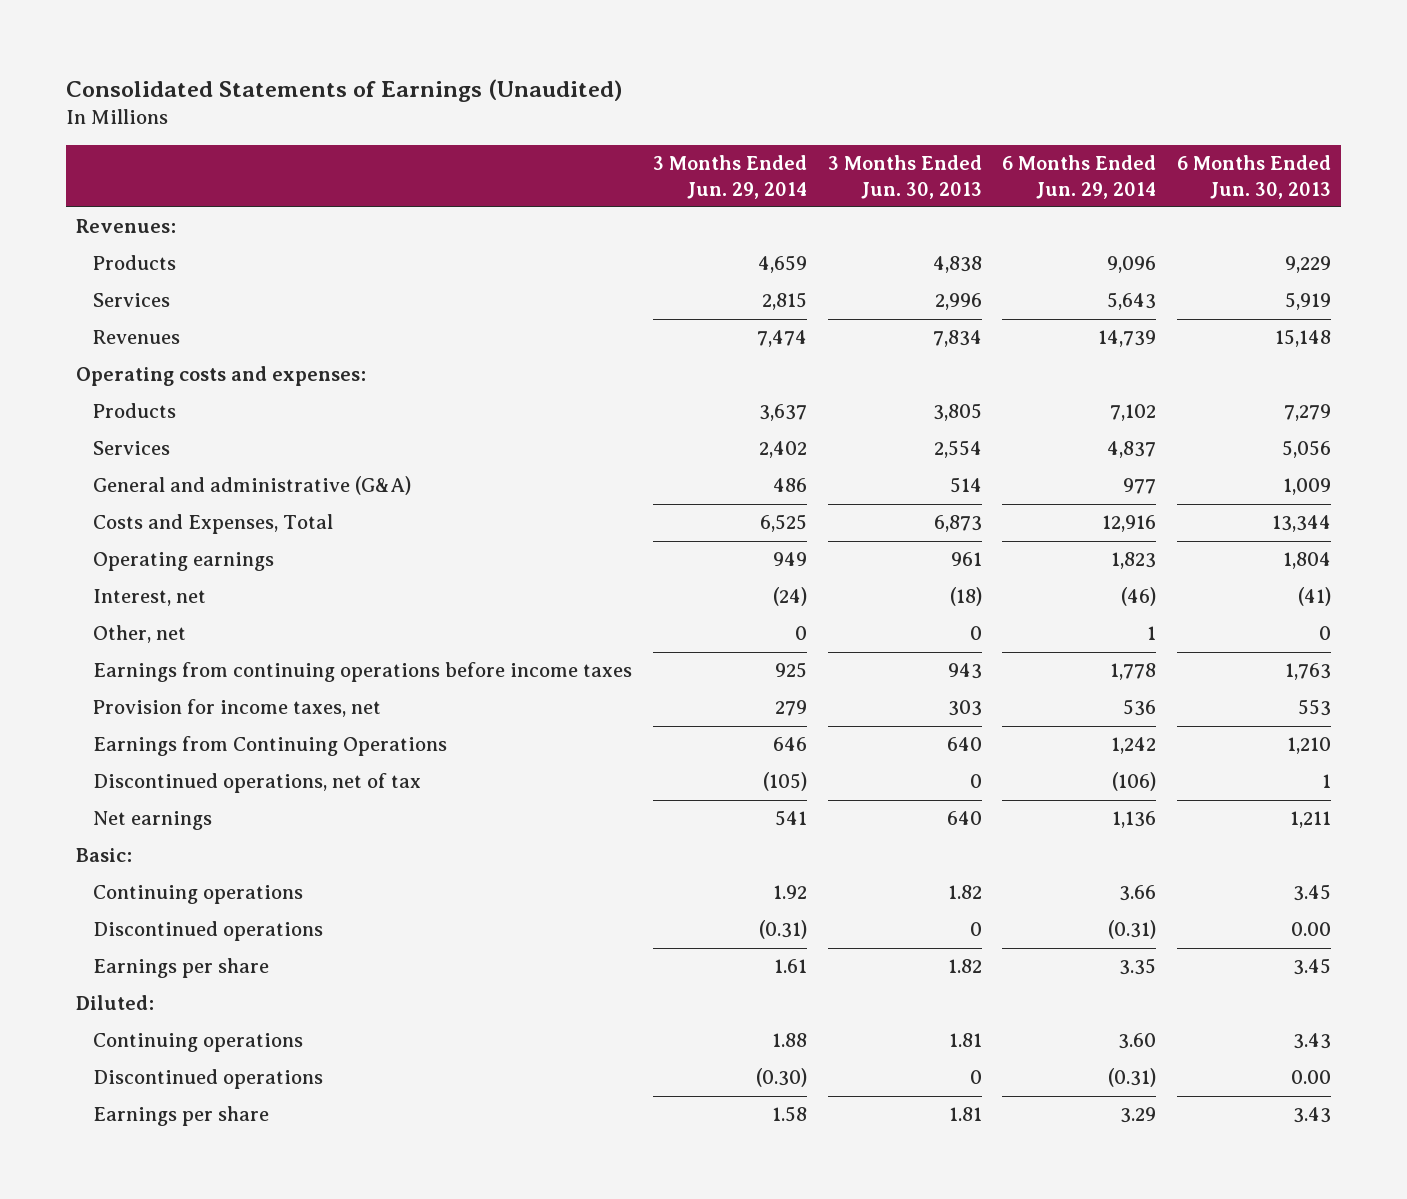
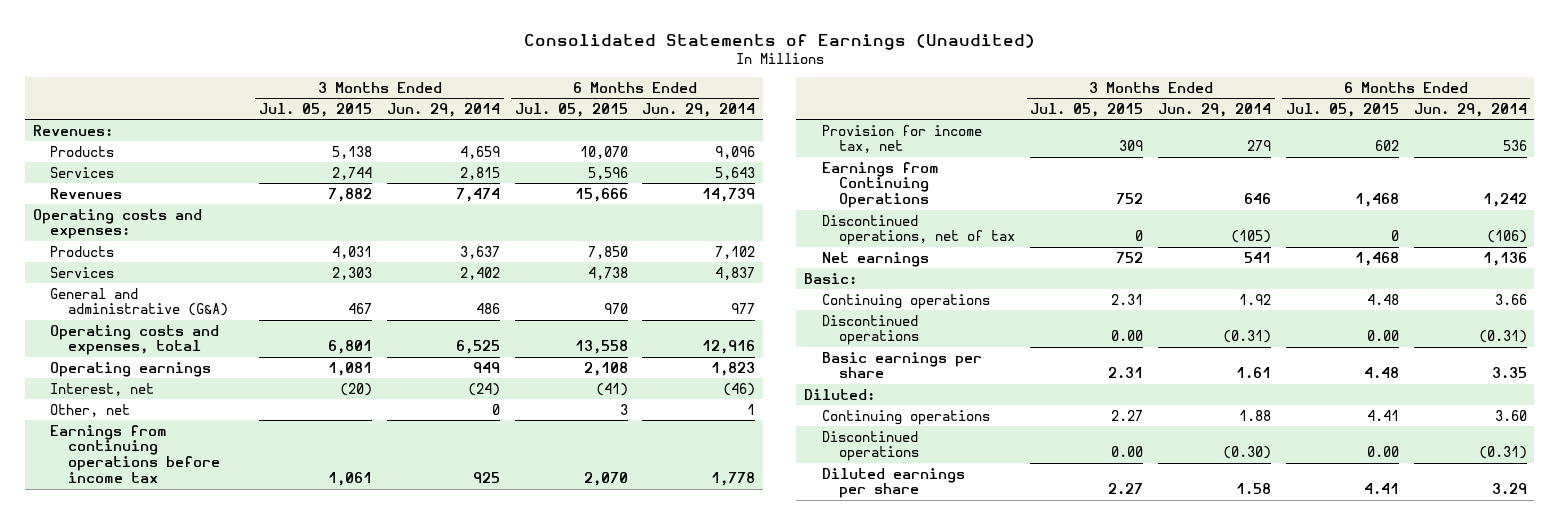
- | 3 Months Ended Jun. 29, 2014 | 3 Months Ended Jun. 30, 2013 | 6 Months Ended Jun. 29, 2014 | 6 Months Ended Jun. 30, 2013
+ | 3 Months Ended Jul. 05, 2015 | 3 Months Ended Jun. 29, 2014 | 6 Months Ended Jul. 05, 2015 | 6 Months Ended Jun. 29, 2014
- Costs and Expenses, Total | 6,525 | 6,873 | 12,916 | 13,344
+ Operating costs and expenses, total | 6,801 | 6,525 | 13,558 | 12,916
- Earnings from continuing operations before income taxes | 925 | 943 | 1,778 | 1,763
- Provision for income taxes, net | 279 | 303 | 536 | 553
+ Earnings from continuing operations before income tax | 1,061 | 925 | 2,070 | 1,778
+ Provision for income tax, net | 309 | 279 | 602 | 536
- Earnings per share | 1.61 | 1.82 | 3.35 | 3.45
+ Basic earnings per share | 2.31 | 1.61 | 4.48 | 3.35
- Earnings per share | 1.58 | 1.81 | 3.29 | 3.43
+ Diluted earnings per share | 2.27 | 1.58 | 4.41 | 3.29

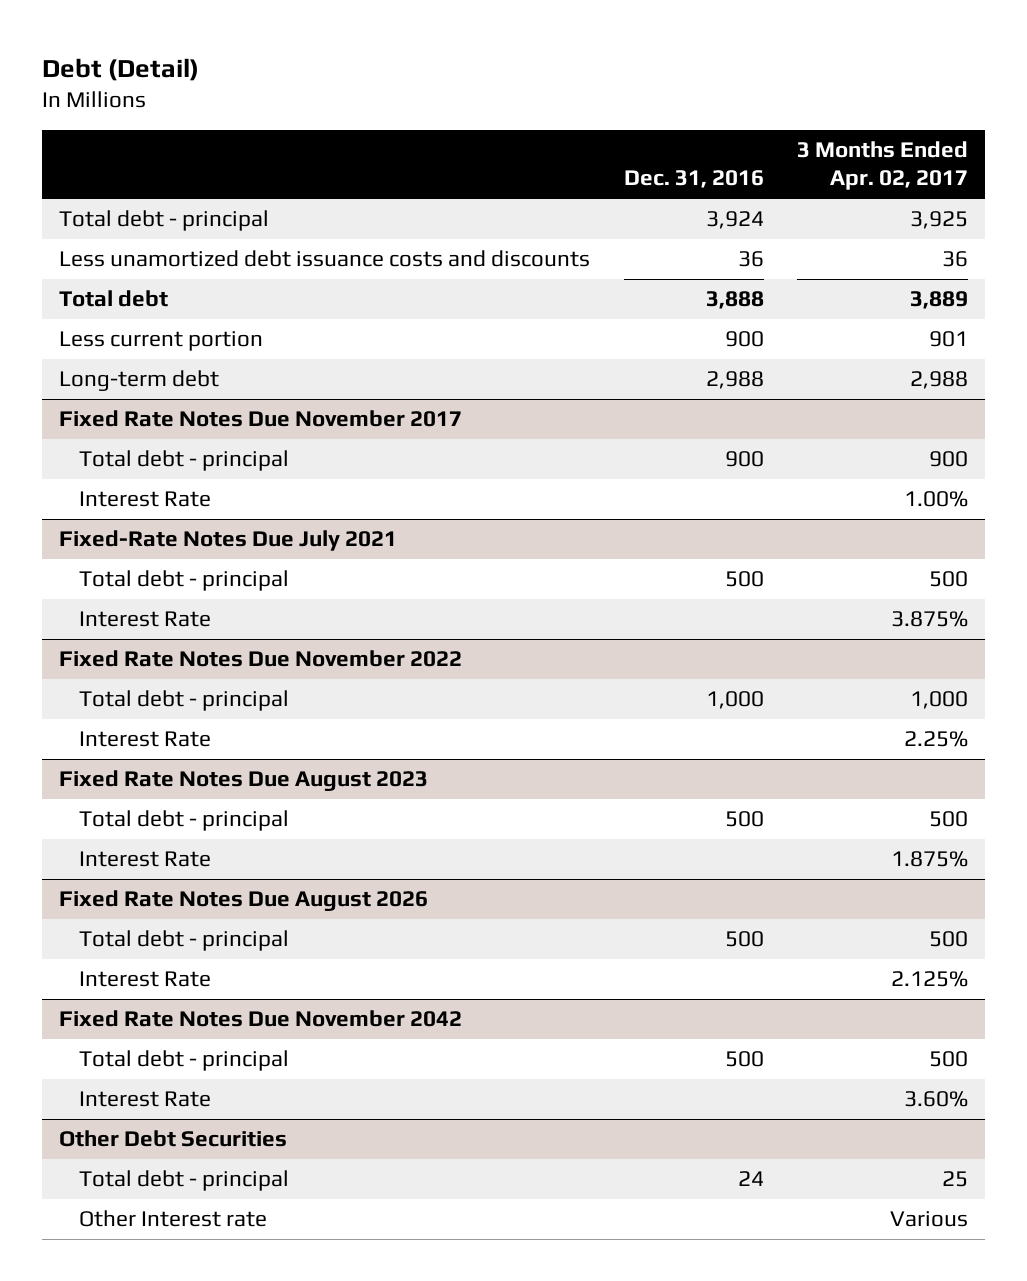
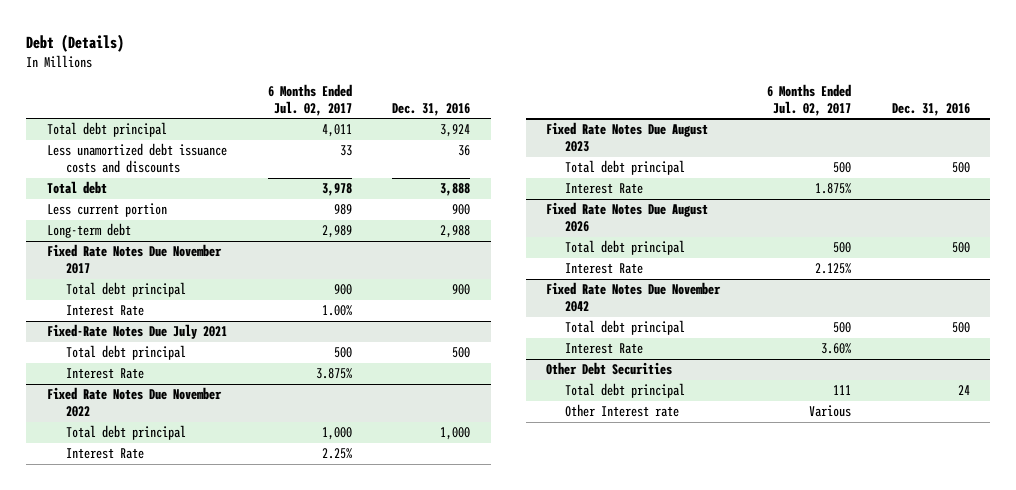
- Debt (Detail)
+ Debt (Details)
- | Dec. 31, 2016 | 3 Months Ended Apr. 02, 2017
+ | 6 Months Ended Jul. 02, 2017 | Dec. 31, 2016
- Total debt - principal | 3,924 | 3,925
+ Total debt principal | 4,011 | 3,924
@ Fixed Rate Notes Due November 2017
- Total debt - principal | 900 | 900
+ Total debt principal | 900 | 900
@ Fixed-Rate Notes Due July 2021
- Total debt - principal | 500 | 500
+ Total debt principal | 500 | 500
@ Fixed Rate Notes Due November 2022
- Total debt - principal | 1,000 | 1,000
+ Total debt principal | 1,000 | 1,000
@ Fixed Rate Notes Due August 2023
- Total debt - principal | 500 | 500
+ Total debt principal | 500 | 500
@ Fixed Rate Notes Due August 2026
- Total debt - principal | 500 | 500
+ Total debt principal | 500 | 500
@ Fixed Rate Notes Due November 2042
- Total debt - principal | 500 | 500
+ Total debt principal | 500 | 500
@ Other Debt Securities
- Total debt - principal | 24 | 25
+ Total debt principal | 111 | 24

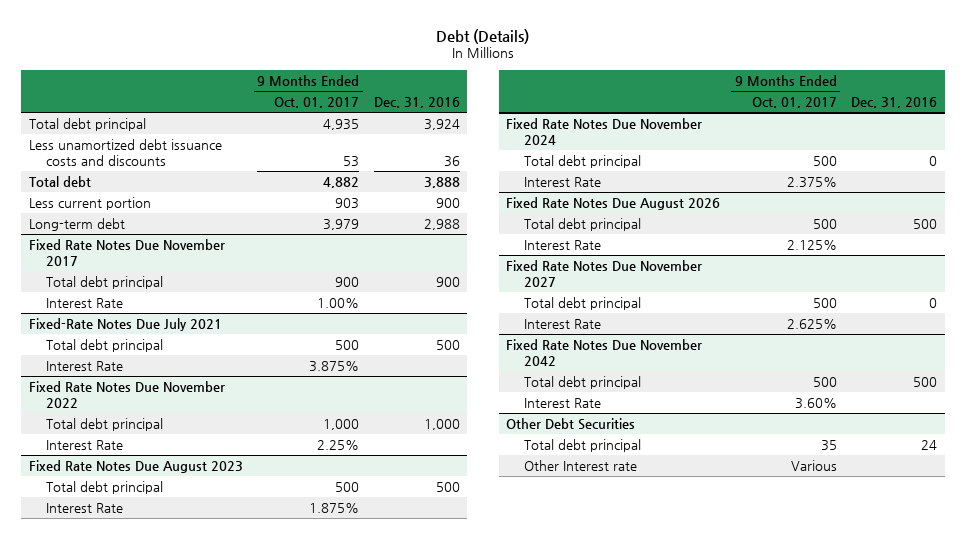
- | 6 Months Ended Jul. 02, 2017 | Dec. 31, 2016
+ | 9 Months Ended Oct. 01, 2017 | Dec. 31, 2016
+ Fixed Rate Notes Due November 2024
+ Total debt principal | 500 | 0
+ Interest Rate | 2.375% |
+ Fixed Rate Notes Due November 2027
+ Total debt principal | 500 | 0
+ Interest Rate | 2.625% |

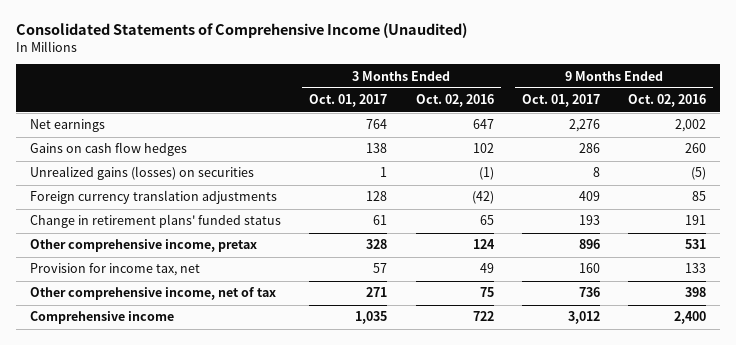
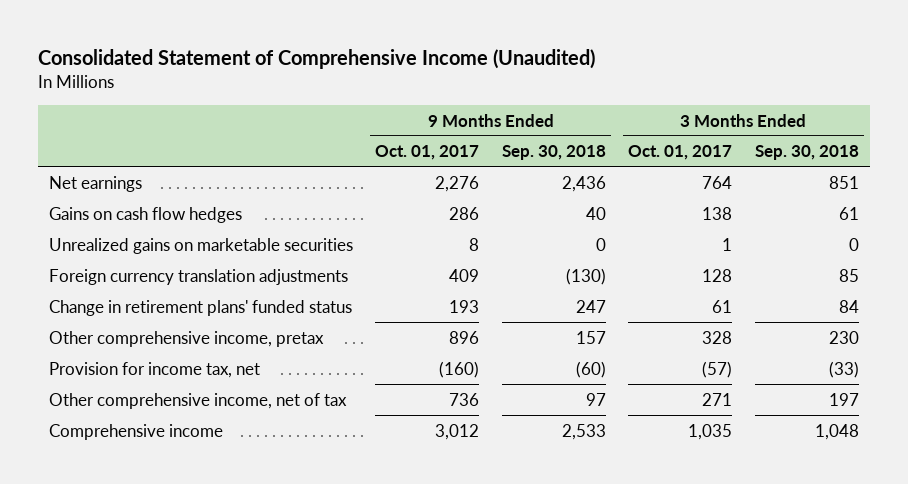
- Consolidated Statements of Comprehensive Income (Unaudited)
+ Consolidated Statement of Comprehensive Income (Unaudited)
- | 3 Months Ended Oct. 01, 2017 | 3 Months Ended Oct. 02, 2016 | 9 Months Ended Oct. 01, 2017 | 9 Months Ended Oct. 02, 2016
+ | 9 Months Ended Oct. 01, 2017 | 9 Months Ended Sep. 30, 2018 | 3 Months Ended Oct. 01, 2017 | 3 Months Ended Sep. 30, 2018
- Unrealized gains (losses) on securities | 1 | (1) | 8 | (5)
+ Unrealized gains on marketable securities | 8 | 0 | 1 | 0
- Provision for income tax, net | 57 | 49 | 160 | 133
+ Provision for income tax, net | (160) | (60) | (57) | (33)

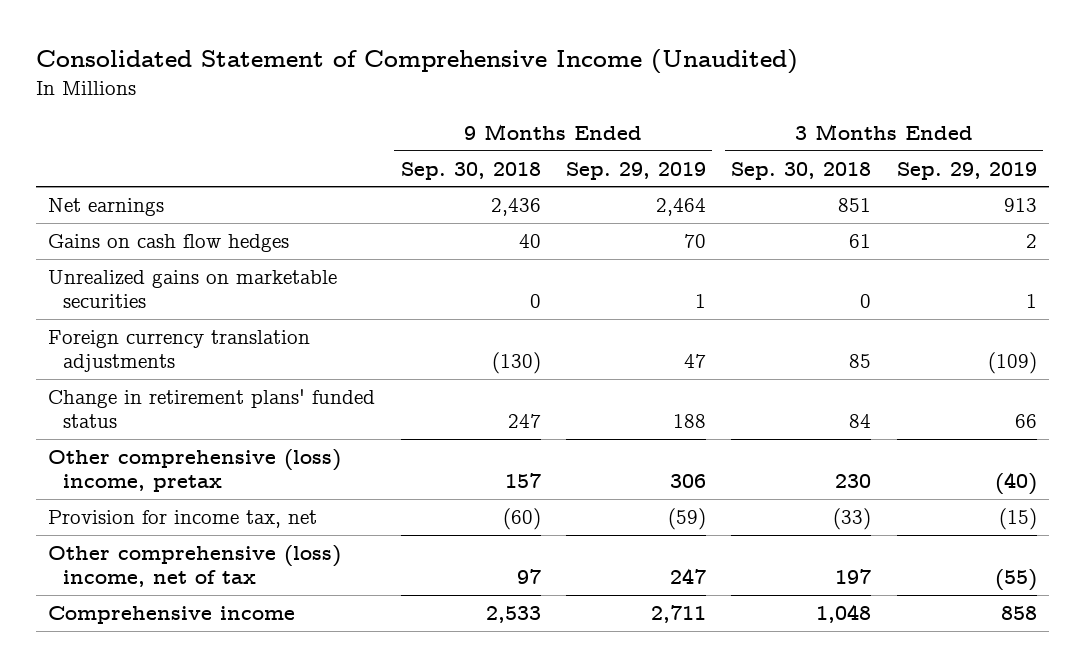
- | 9 Months Ended Oct. 01, 2017 | 9 Months Ended Sep. 30, 2018 | 3 Months Ended Oct. 01, 2017 | 3 Months Ended Sep. 30, 2018
+ | 9 Months Ended Sep. 30, 2018 | 9 Months Ended Sep. 29, 2019 | 3 Months Ended Sep. 30, 2018 | 3 Months Ended Sep. 29, 2019
- Other comprehensive income, pretax | 896 | 157 | 328 | 230
+ Other comprehensive (loss) income, pretax | 157 | 306 | 230 | (40)
- Other comprehensive income, net of tax | 736 | 97 | 271 | 197
+ Other comprehensive (loss) income, net of tax | 97 | 247 | 197 | (55)

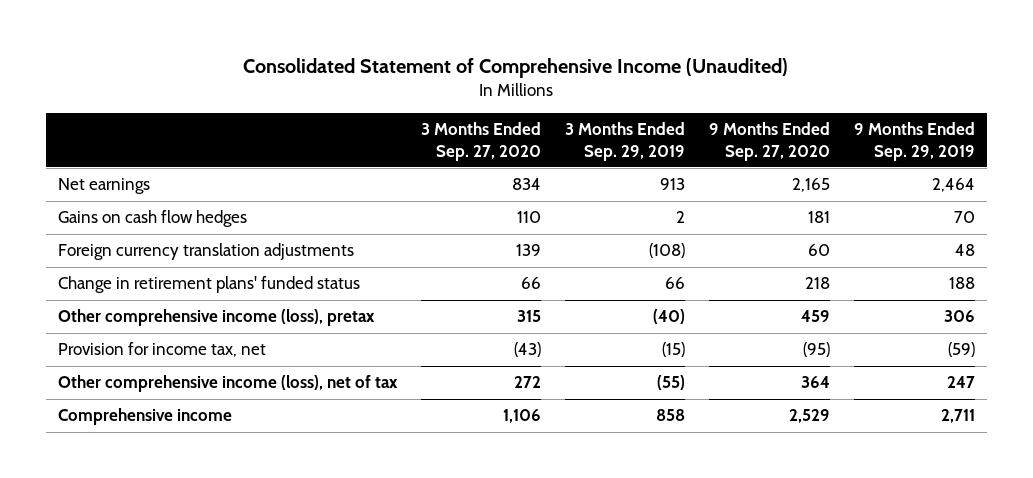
- | 9 Months Ended Sep. 30, 2018 | 9 Months Ended Sep. 29, 2019 | 3 Months Ended Sep. 30, 2018 | 3 Months Ended Sep. 29, 2019
+ | 3 Months Ended Sep. 27, 2020 | 3 Months Ended Sep. 29, 2019 | 9 Months Ended Sep. 27, 2020 | 9 Months Ended Sep. 29, 2019
- Unrealized gains on marketable securities | 0 | 1 | 0 | 1
- Foreign currency translation adjustments | (130) | 47 | 85 | (109)
+ Foreign currency translation adjustments | 139 | (108) | 60 | 48
- Other comprehensive (loss) income, pretax | 157 | 306 | 230 | (40)
+ Other comprehensive income (loss), pretax | 315 | (40) | 459 | 306
- Other comprehensive (loss) income, net of tax | 97 | 247 | 197 | (55)
+ Other comprehensive income (loss), net of tax | 272 | (55) | 364 | 247

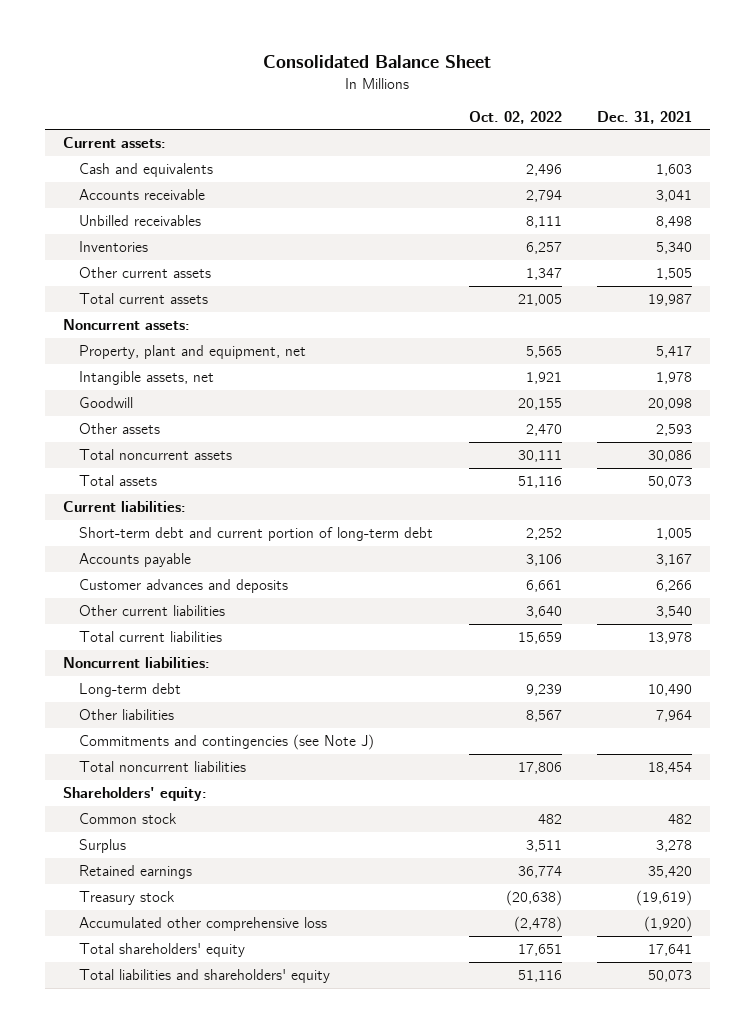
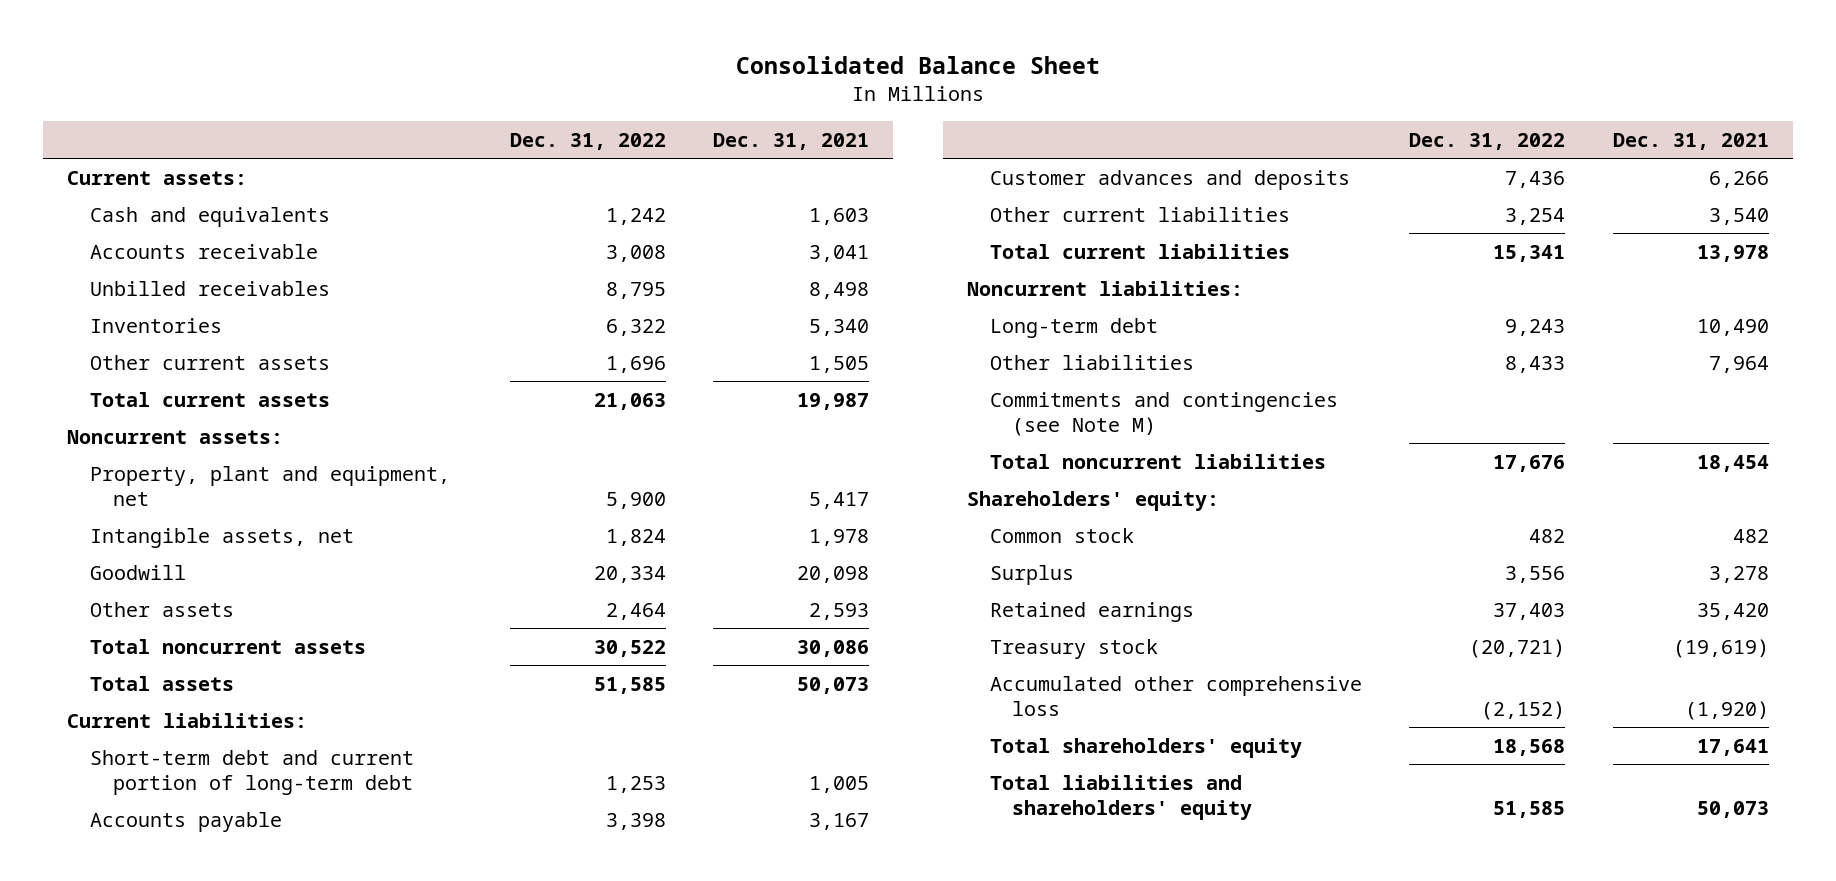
- | Oct. 02, 2022 | Dec. 31, 2021
+ | Dec. 31, 2022 | Dec. 31, 2021
- Commitments and contingencies (see Note J)
+ Commitments and contingencies (see Note M)

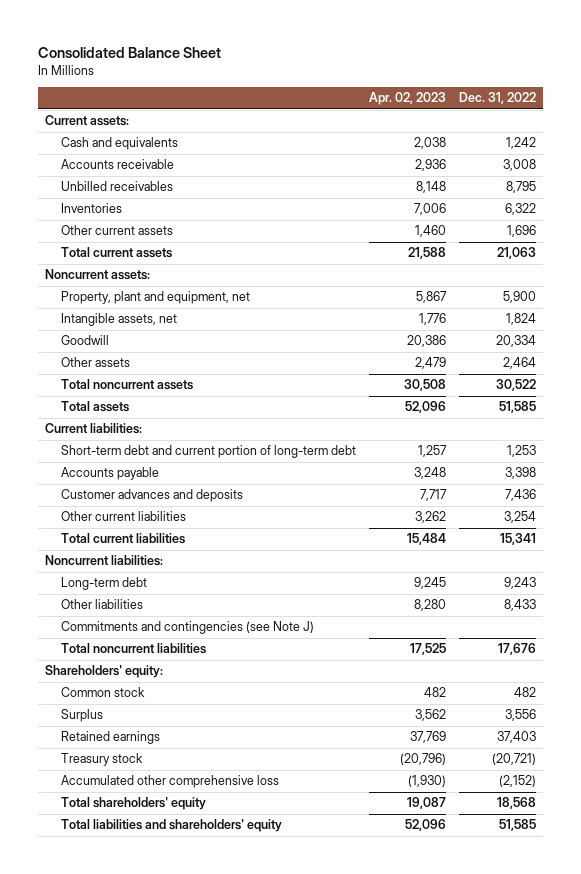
- | Dec. 31, 2022 | Dec. 31, 2021
+ | Apr. 02, 2023 | Dec. 31, 2022
- Commitments and contingencies (see Note M)
+ Commitments and contingencies (see Note J)

